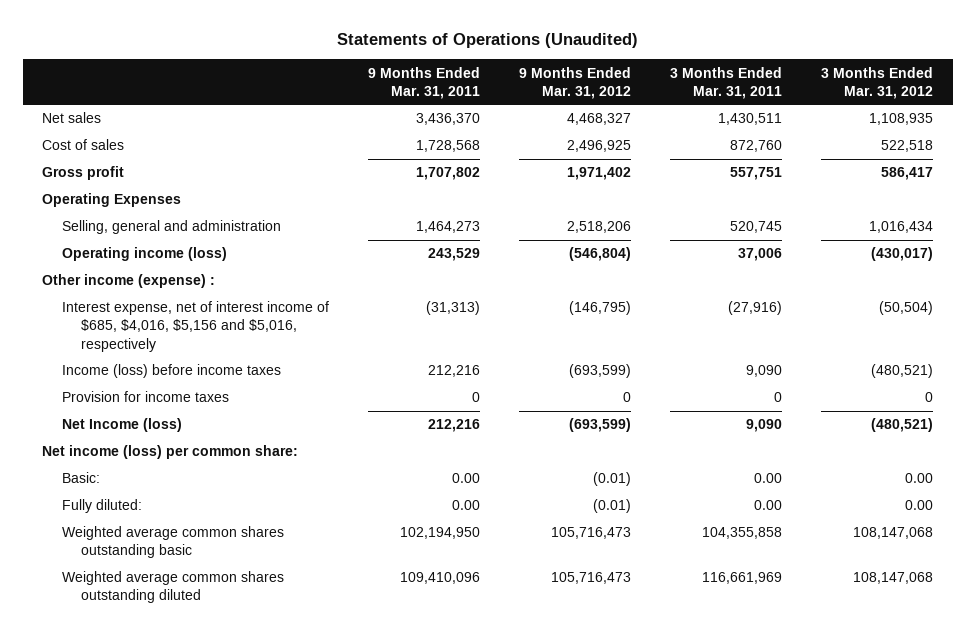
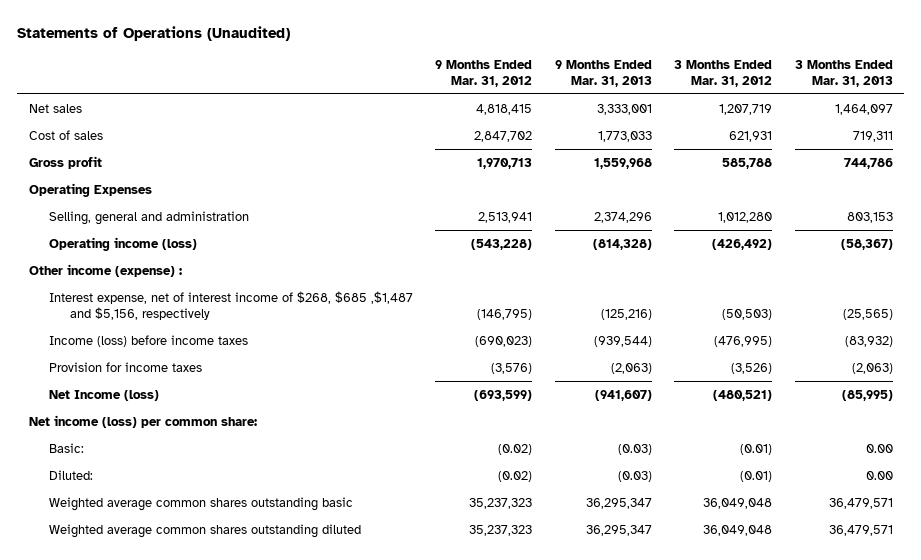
- | 9 Months Ended Mar. 31, 2011 | 9 Months Ended Mar. 31, 2012 | 3 Months Ended Mar. 31, 2011 | 3 Months Ended Mar. 31, 2012
+ | 9 Months Ended Mar. 31, 2012 | 9 Months Ended Mar. 31, 2013 | 3 Months Ended Mar. 31, 2012 | 3 Months Ended Mar. 31, 2013
- Net sales | 3,436,370 | 4,468,327 | 1,430,511 | 1,108,935
- Cost of sales | 1,728,568 | 2,496,925 | 872,760 | 522,518
- Gross profit | 1,707,802 | 1,971,402 | 557,751 | 586,417
+ Net sales | 4,818,415 | 3,333,001 | 1,207,719 | 1,464,097
+ Cost of sales | 2,847,702 | 1,773,033 | 621,931 | 719,311
+ Gross profit | 1,970,713 | 1,559,968 | 585,788 | 744,786
- Selling, general and administration | 1,464,273 | 2,518,206 | 520,745 | 1,016,434
- Operating income (loss) | 243,529 | (546,804) | 37,006 | (430,017)
+ Selling, general and administration | 2,513,941 | 2,374,296 | 1,012,280 | 803,153
+ Operating income (loss) | (543,228) | (814,328) | (426,492) | (58,367)
- Interest expense, net of interest income of $685, $4,016, $5,156 and $5,016, respectively | (31,313) | (146,795) | (27,916) | (50,504)
- Income (loss) before income taxes | 212,216 | (693,599) | 9,090 | (480,521)
- Provision for income taxes | 0 | 0 | 0 | 0
+ Interest expense, net of interest income of $268, $685 ,$1,487 and $5,156, respectively | (146,795) | (125,216) | (50,503) | (25,565)
+ Income (loss) before income taxes | (690,023) | (939,544) | (476,995) | (83,932)
+ Provision for income taxes | (3,576) | (2,063) | (3,526) | (2,063)
- Basic: | 0.00 | (0.01) | 0.00 | 0.00
- Fully diluted: | 0.00 | (0.01) | 0.00 | 0.00
- Weighted average common shares outstanding basic | 102,194,950 | 105,716,473 | 104,355,858 | 108,147,068
- Weighted average common shares outstanding diluted | 109,410,096 | 105,716,473 | 116,661,969 | 108,147,068
+ Basic: | (0.02) | (0.03) | (0.01) | 0.00
+ Diluted: | (0.02) | (0.03) | (0.01) | 0.00
+ Weighted average common shares outstanding basic | 35,237,323 | 36,295,347 | 36,049,048 | 36,479,571
+ Weighted average common shares outstanding diluted | 35,237,323 | 36,295,347 | 36,049,048 | 36,479,571

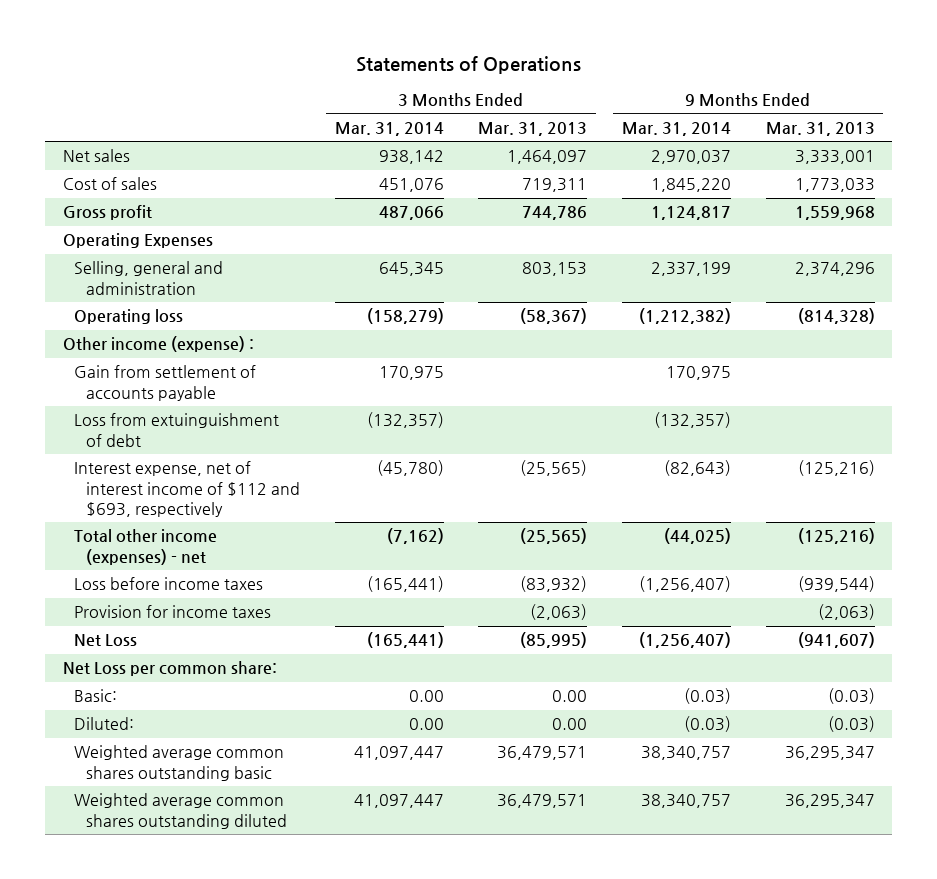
- Statements of Operations (Unaudited)
+ Statements of Operations
- | 9 Months Ended Mar. 31, 2012 | 9 Months Ended Mar. 31, 2013 | 3 Months Ended Mar. 31, 2012 | 3 Months Ended Mar. 31, 2013
+ | 3 Months Ended Mar. 31, 2014 | 3 Months Ended Mar. 31, 2013 | 9 Months Ended Mar. 31, 2014 | 9 Months Ended Mar. 31, 2013
- Operating income (loss) | (543,228) | (814,328) | (426,492) | (58,367)
+ Operating loss | (158,279) | (58,367) | (1,212,382) | (814,328)
- Interest expense, net of interest income of $268, $685 ,$1,487 and $5,156, respectively | (146,795) | (125,216) | (50,503) | (25,565)
- Income (loss) before income taxes | (690,023) | (939,544) | (476,995) | (83,932)
+ Gain from settlement of accounts payable | 170,975 | | 170,975 |
+ Loss from extuinguishment of debt | (132,357) | | (132,357) |
+ Interest expense, net of interest income of $112 and $693, respectively | (45,780) | (25,565) | (82,643) | (125,216)
+ Total other income (expenses) - net | (7,162) | (25,565) | (44,025) | (125,216)
+ Loss before income taxes | (165,441) | (83,932) | (1,256,407) | (939,544)
- Net Income (loss) | (693,599) | (941,607) | (480,521) | (85,995)
- Net income (loss) per common share:
+ Net Loss | (165,441) | (85,995) | (1,256,407) | (941,607)
+ Net Loss per common share:

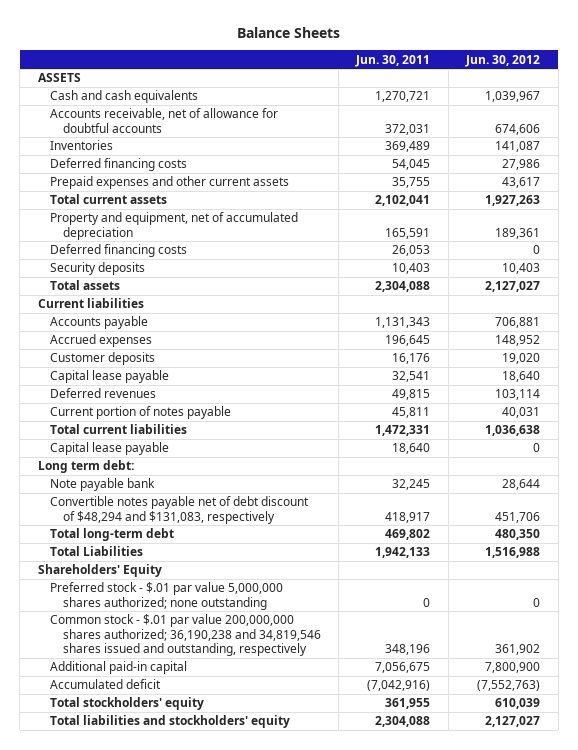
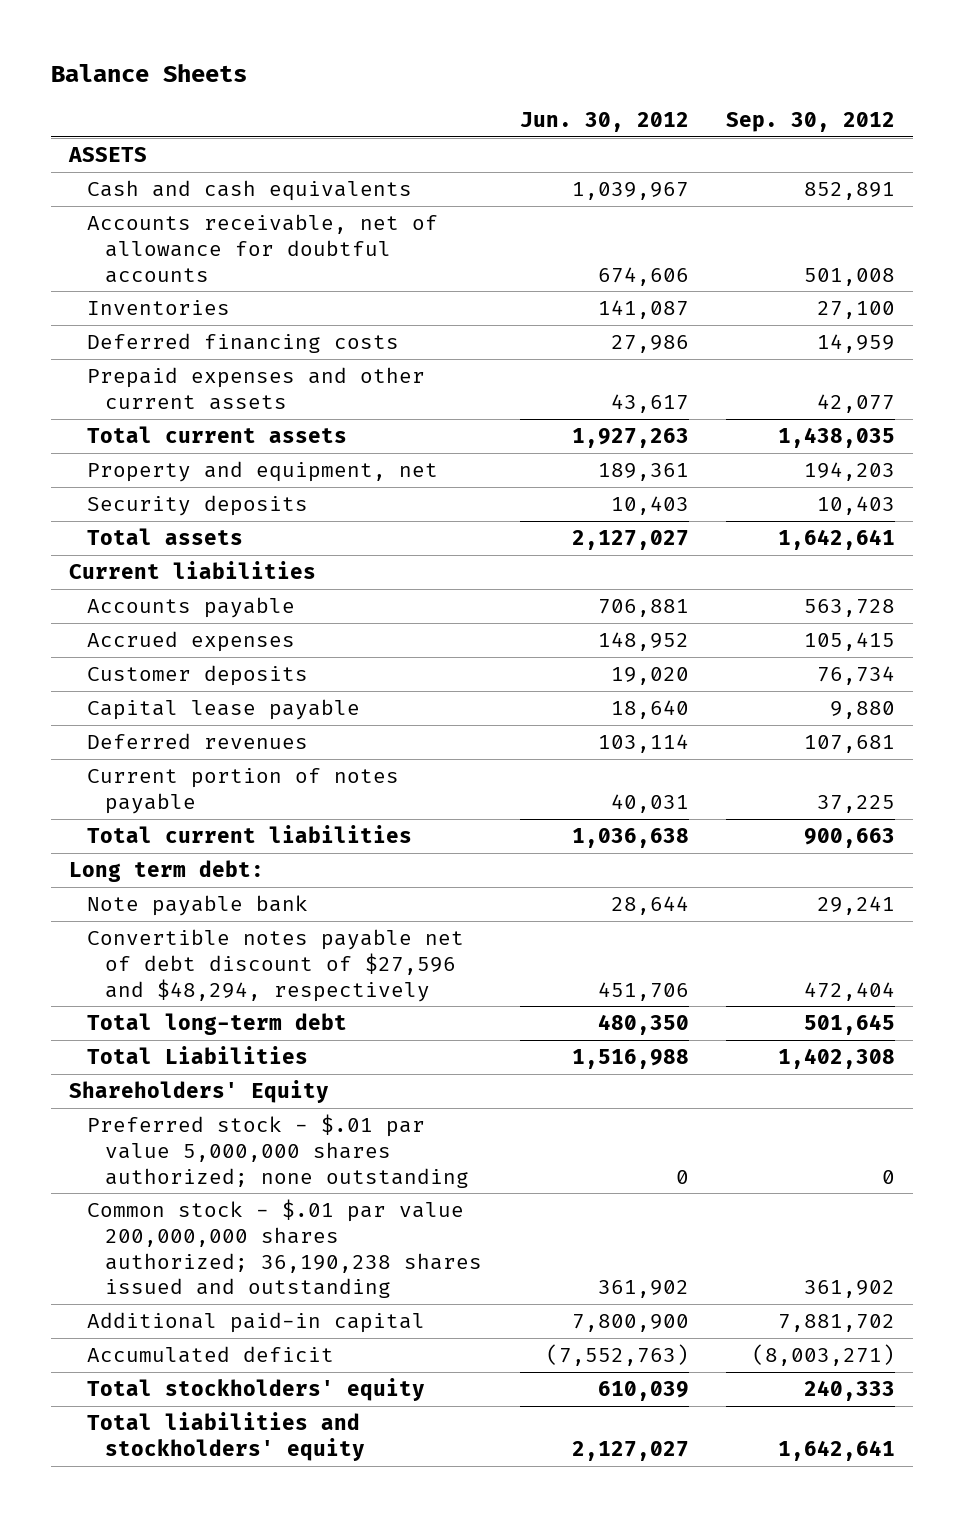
- | Jun. 30, 2011 | Jun. 30, 2012
+ | Jun. 30, 2012 | Sep. 30, 2012
- Property and equipment, net of accumulated depreciation | 165,591 | 189,361
- Deferred financing costs | 26,053 | 0
+ Property and equipment, net | 189,361 | 194,203
- Capital lease payable | 18,640 | 0
- Convertible notes payable net of debt discount of $48,294 and $131,083, respectively | 418,917 | 451,706
+ Convertible notes payable net of debt discount of $27,596 and $48,294, respectively | 451,706 | 472,404
- Common stock - $.01 par value 200,000,000 shares authorized; 36,190,238 and 34,819,546 shares issued and outstanding, respectively | 348,196 | 361,902
+ Common stock - $.01 par value 200,000,000 shares authorized; 36,190,238 shares issued and outstanding | 361,902 | 361,902

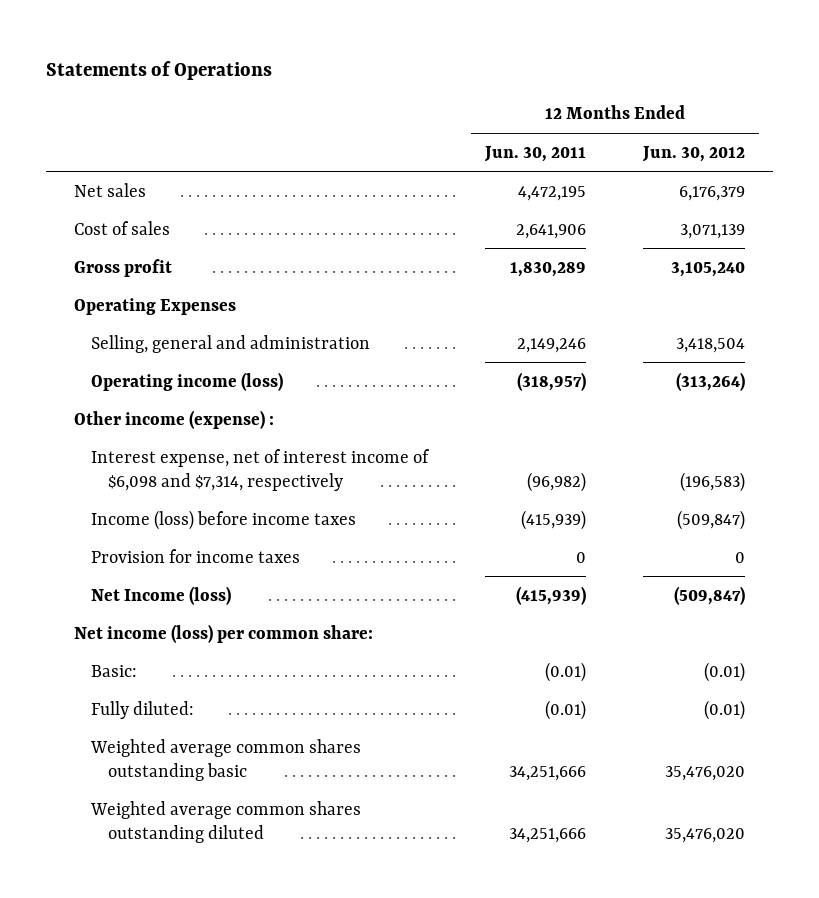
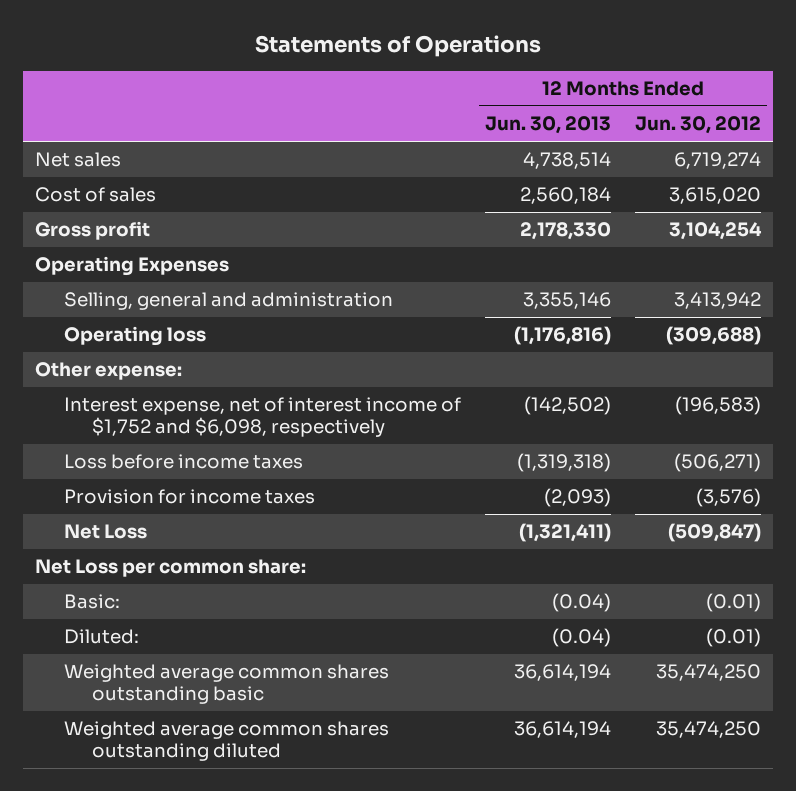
- | 12 Months Ended Jun. 30, 2011 | 12 Months Ended Jun. 30, 2012
+ | 12 Months Ended Jun. 30, 2013 | 12 Months Ended Jun. 30, 2012
- Net sales | 4,472,195 | 6,176,379
- Cost of sales | 2,641,906 | 3,071,139
- Gross profit | 1,830,289 | 3,105,240
+ Net sales | 4,738,514 | 6,719,274
+ Cost of sales | 2,560,184 | 3,615,020
+ Gross profit | 2,178,330 | 3,104,254
- Selling, general and administration | 2,149,246 | 3,418,504
- Operating income (loss) | (318,957) | (313,264)
- Other income (expense) :
- Interest expense, net of interest income of $6,098 and $7,314, respectively | (96,982) | (196,583)
- Income (loss) before income taxes | (415,939) | (509,847)
- Provision for income taxes | 0 | 0
- Net Income (loss) | (415,939) | (509,847)
- Net income (loss) per common share:
+ Selling, general and administration | 3,355,146 | 3,413,942
+ Operating loss | (1,176,816) | (309,688)
+ Other expense:
+ Interest expense, net of interest income of $1,752 and $6,098, respectively | (142,502) | (196,583)
+ Loss before income taxes | (1,319,318) | (506,271)
+ Provision for income taxes | (2,093) | (3,576)
+ Net Loss | (1,321,411) | (509,847)
+ Net Loss per common share:
- Fully diluted: | (0.01) | (0.01)
- Weighted average common shares outstanding basic | 34,251,666 | 35,476,020
- Weighted average common shares outstanding diluted | 34,251,666 | 35,476,020
+ Diluted: | (0.04) | (0.01)
+ Weighted average common shares outstanding basic | 36,614,194 | 35,474,250
+ Weighted average common shares outstanding diluted | 36,614,194 | 35,474,250

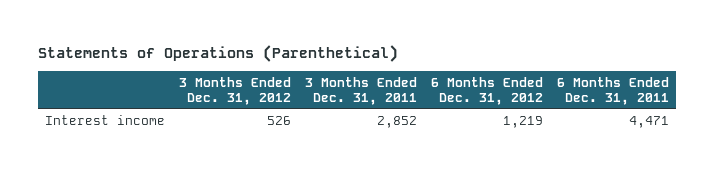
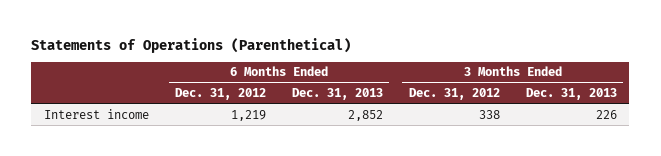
- | 3 Months Ended Dec. 31, 2012 | 3 Months Ended Dec. 31, 2011 | 6 Months Ended Dec. 31, 2012 | 6 Months Ended Dec. 31, 2011
+ | 6 Months Ended Dec. 31, 2012 | 6 Months Ended Dec. 31, 2013 | 3 Months Ended Dec. 31, 2012 | 3 Months Ended Dec. 31, 2013
- Interest income | 526 | 2,852 | 1,219 | 4,471
+ Interest income | 1,219 | 2,852 | 338 | 226

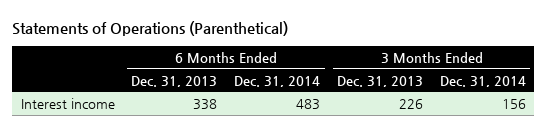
- | 6 Months Ended Dec. 31, 2012 | 6 Months Ended Dec. 31, 2013 | 3 Months Ended Dec. 31, 2012 | 3 Months Ended Dec. 31, 2013
+ | 6 Months Ended Dec. 31, 2013 | 6 Months Ended Dec. 31, 2014 | 3 Months Ended Dec. 31, 2013 | 3 Months Ended Dec. 31, 2014
- Interest income | 1,219 | 2,852 | 338 | 226
+ Interest income | 338 | 483 | 226 | 156

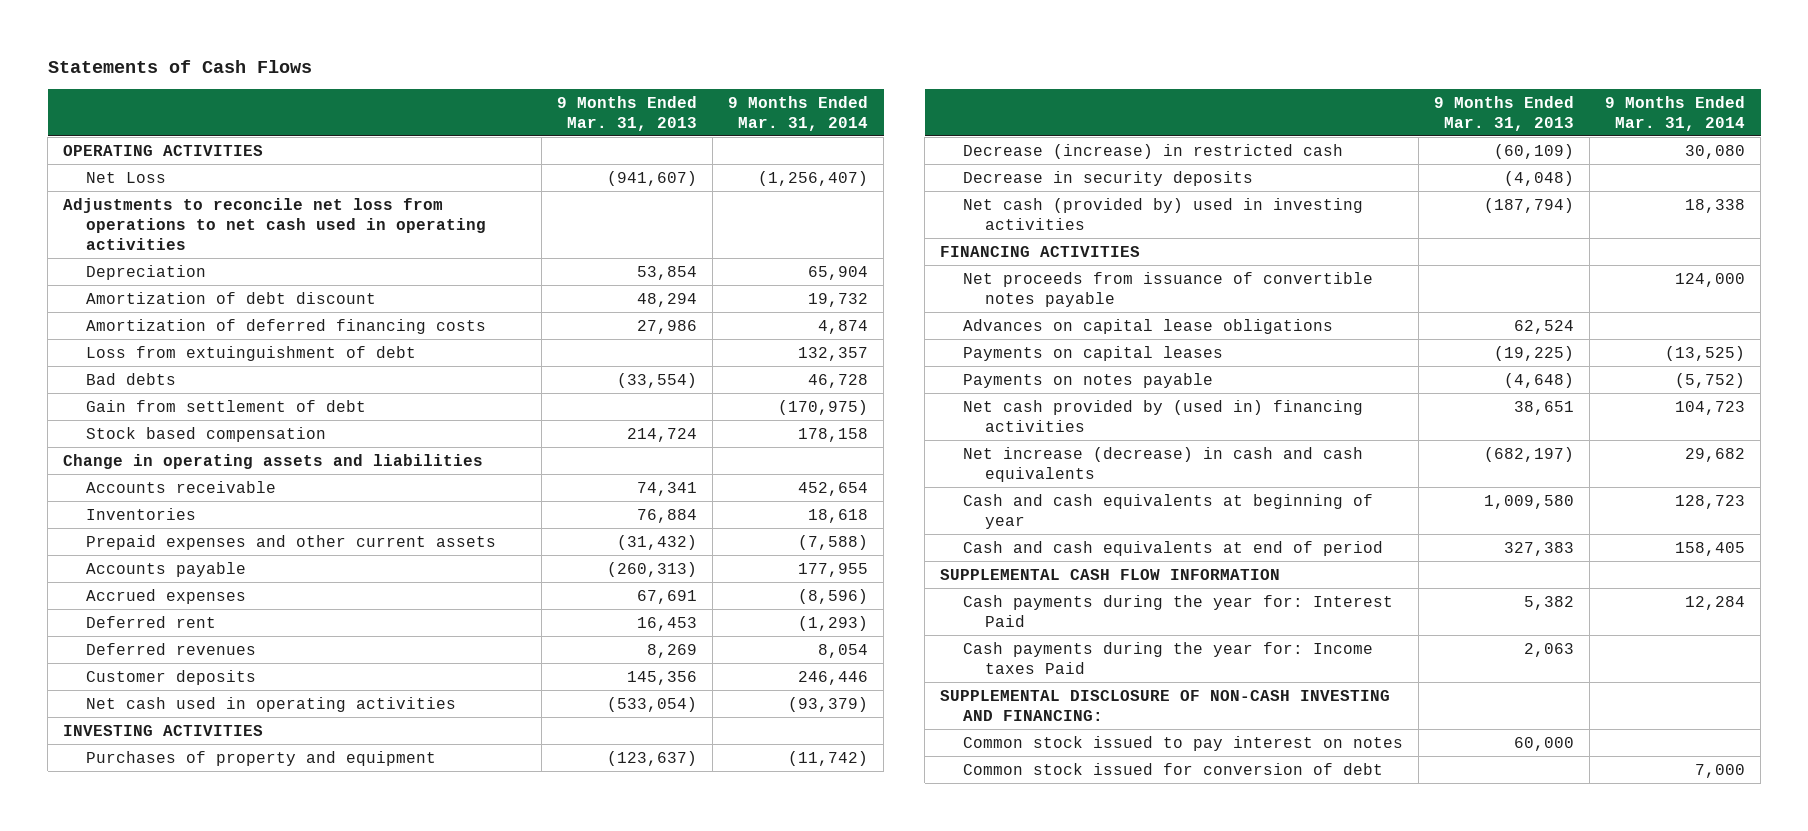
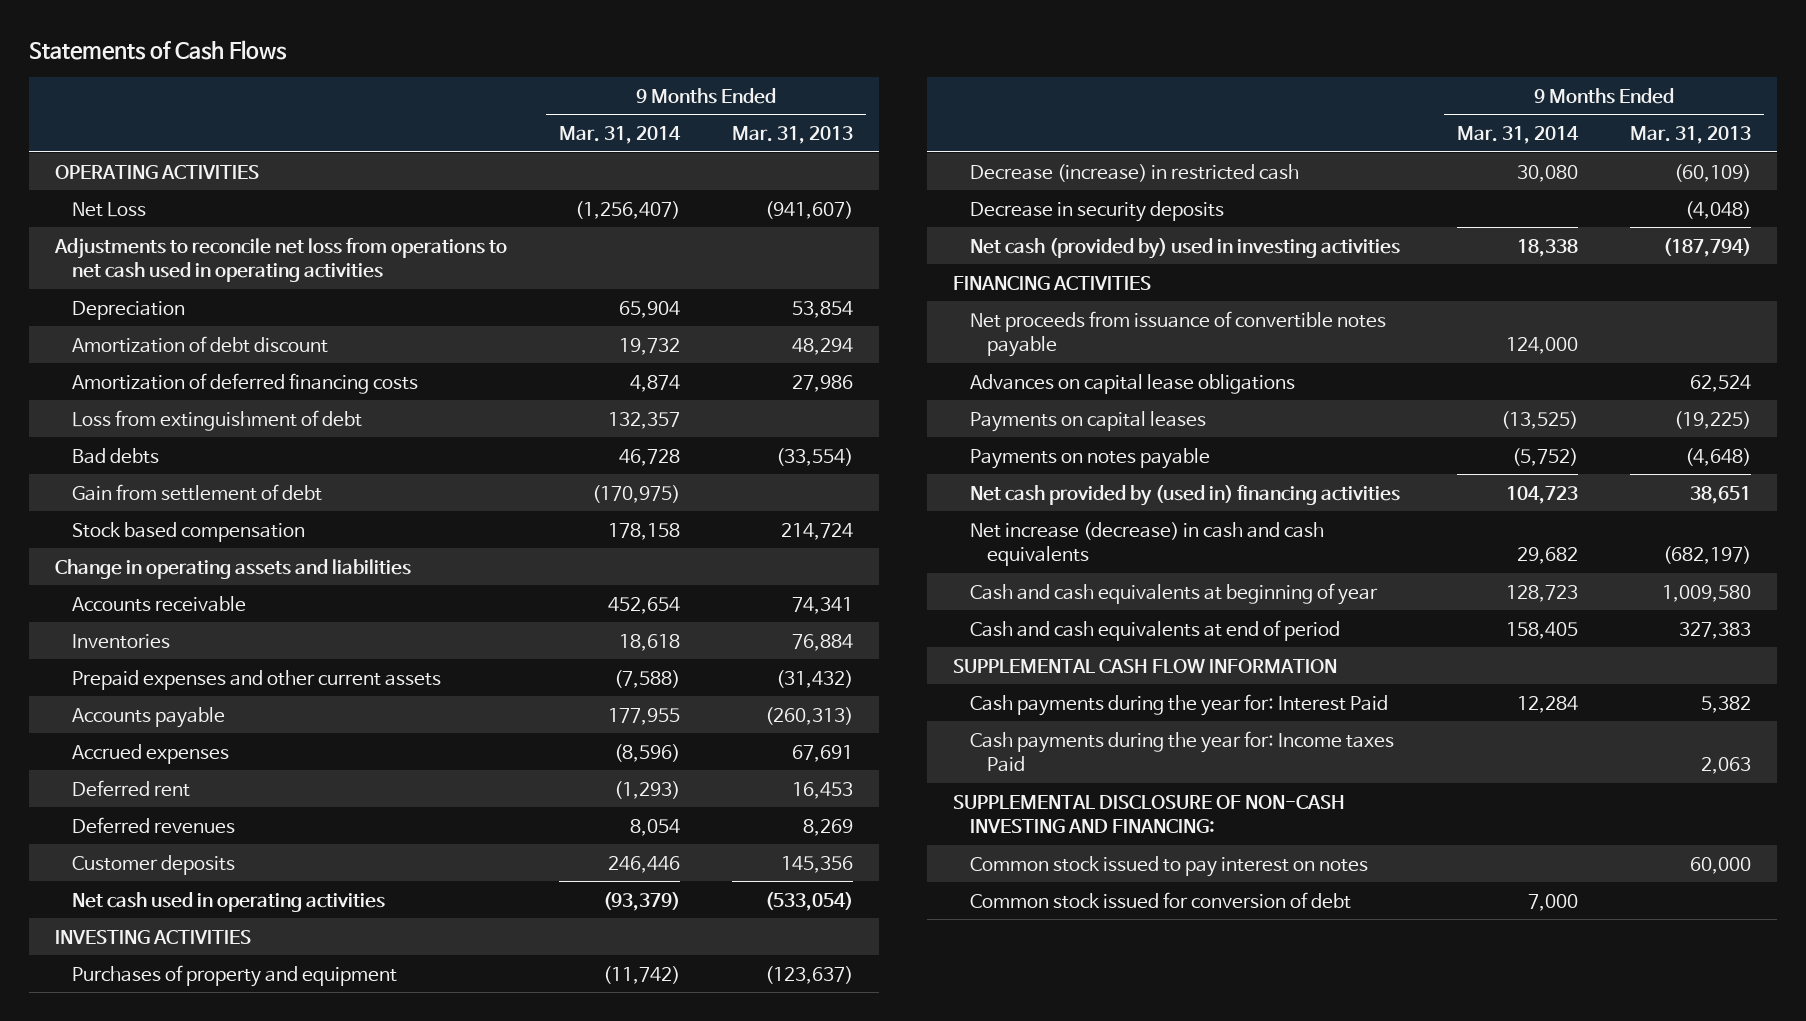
- | 9 Months Ended Mar. 31, 2013 | 9 Months Ended Mar. 31, 2014
+ | 9 Months Ended Mar. 31, 2014 | 9 Months Ended Mar. 31, 2013
- Loss from extuinguishment of debt | | 132,357
+ Loss from extinguishment of debt | 132,357 |

